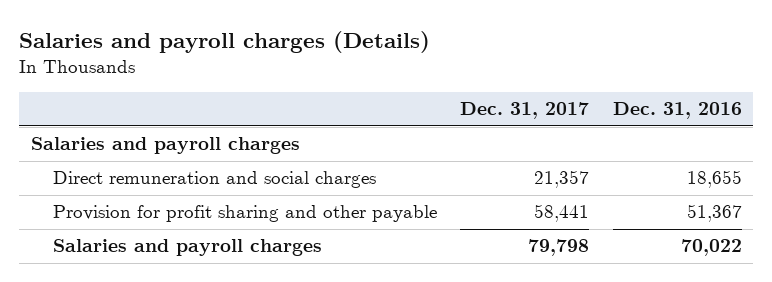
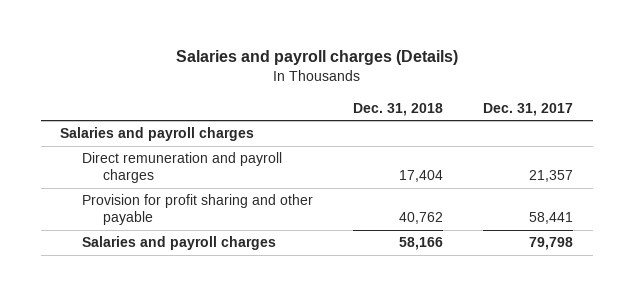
- | Dec. 31, 2017 | Dec. 31, 2016
+ | Dec. 31, 2018 | Dec. 31, 2017
- Direct remuneration and social charges | 21,357 | 18,655
+ Direct remuneration and payroll charges | 17,404 | 21,357

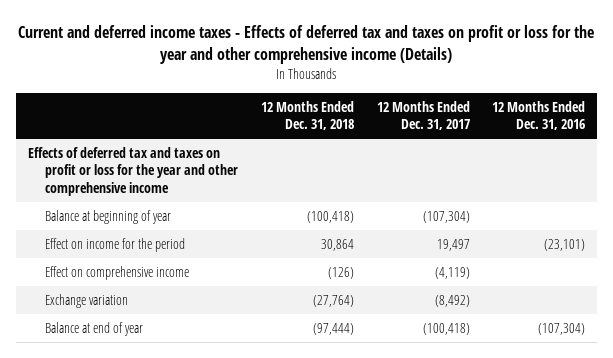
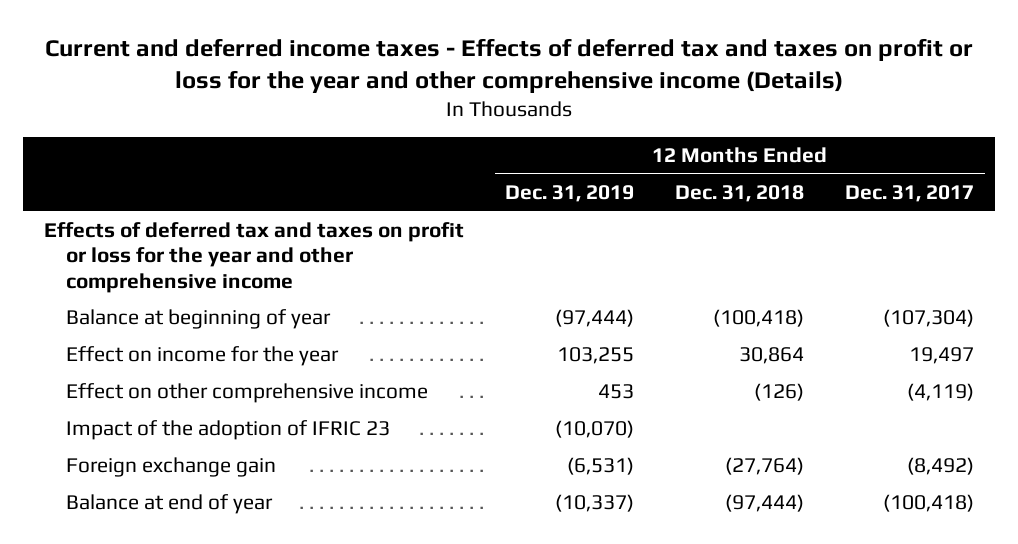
- | 12 Months Ended Dec. 31, 2018 | 12 Months Ended Dec. 31, 2017 | 12 Months Ended Dec. 31, 2016
+ | 12 Months Ended Dec. 31, 2019 | 12 Months Ended Dec. 31, 2018 | 12 Months Ended Dec. 31, 2017
- Effect on income for the period | 30,864 | 19,497 | (23,101)
- Effect on comprehensive income | (126) | (4,119) |
- Exchange variation | (27,764) | (8,492) |
+ Effect on income for the year | 103,255 | 30,864 | 19,497
+ Effect on other comprehensive income | 453 | (126) | (4,119)
+ Impact of the adoption of IFRIC 23 | (10,070) | |
+ Foreign exchange gain | (6,531) | (27,764) | (8,492)

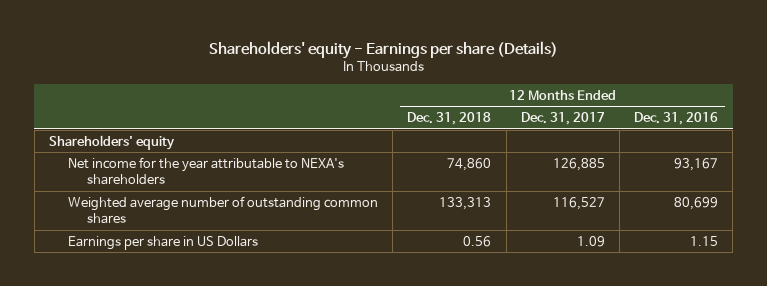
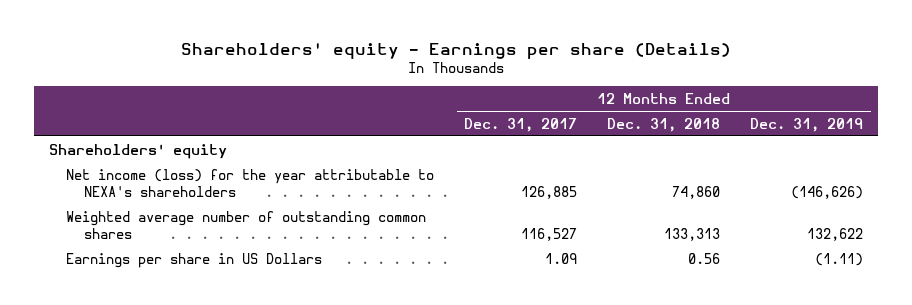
- | 12 Months Ended Dec. 31, 2018 | 12 Months Ended Dec. 31, 2017 | 12 Months Ended Dec. 31, 2016
+ | 12 Months Ended Dec. 31, 2017 | 12 Months Ended Dec. 31, 2018 | 12 Months Ended Dec. 31, 2019
- Net income for the year attributable to NEXA's shareholders | 74,860 | 126,885 | 93,167
+ Net income (loss) for the year attributable to NEXA's shareholders | 126,885 | 74,860 | (146,626)

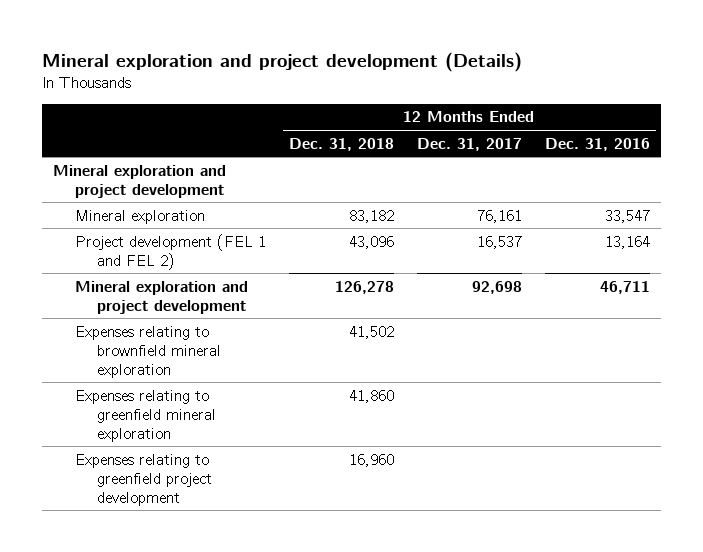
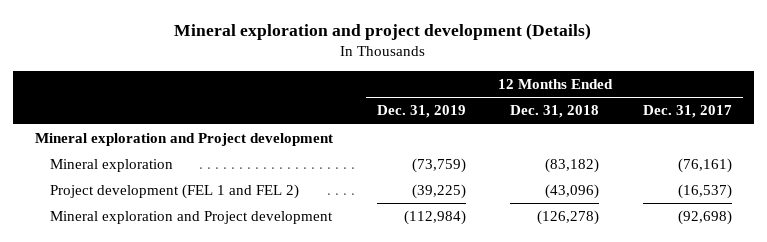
- | 12 Months Ended Dec. 31, 2018 | 12 Months Ended Dec. 31, 2017 | 12 Months Ended Dec. 31, 2016
+ | 12 Months Ended Dec. 31, 2019 | 12 Months Ended Dec. 31, 2018 | 12 Months Ended Dec. 31, 2017
- Mineral exploration and project development
- Mineral exploration | 83,182 | 76,161 | 33,547
- Project development (FEL 1 and FEL 2) | 43,096 | 16,537 | 13,164
- Mineral exploration and project development | 126,278 | 92,698 | 46,711
- Expenses relating to brownfield mineral exploration | 41,502 | |
- Expenses relating to greenfield mineral exploration | 41,860 | |
- Expenses relating to greenfield project development | 16,960 | |
+ Mineral exploration and Project development
+ Mineral exploration | (73,759) | (83,182) | (76,161)
+ Project development (FEL 1 and FEL 2) | (39,225) | (43,096) | (16,537)
+ Mineral exploration and Project development | (112,984) | (126,278) | (92,698)

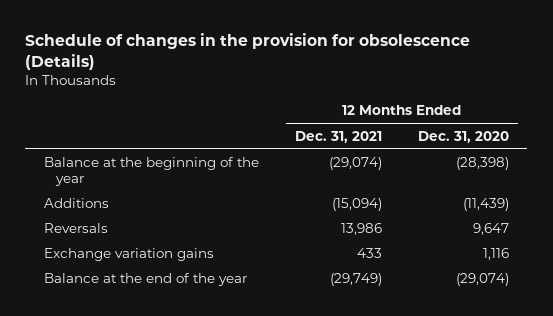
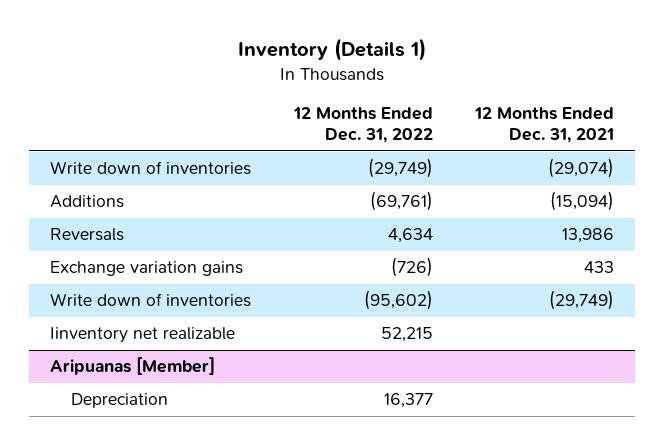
- Schedule of changes in the provision for obsolescence (Details)
+ Inventory (Details 1)
- | 12 Months Ended Dec. 31, 2021 | 12 Months Ended Dec. 31, 2020
+ | 12 Months Ended Dec. 31, 2022 | 12 Months Ended Dec. 31, 2021
- Balance at the beginning of the year | (29,074) | (28,398)
+ Write down of inventories | (29,749) | (29,074)
- Balance at the end of the year | (29,749) | (29,074)
+ Write down of inventories | (95,602) | (29,749)
+ Iinventory net realizable | 52,215 |
+ Aripuanas [Member]
+ Depreciation | 16,377 |

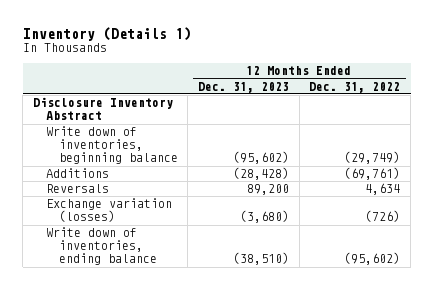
- | 12 Months Ended Dec. 31, 2022 | 12 Months Ended Dec. 31, 2021
+ | 12 Months Ended Dec. 31, 2023 | 12 Months Ended Dec. 31, 2022
- Write down of inventories | (29,749) | (29,074)
+ Disclosure Inventory Abstract
+ Write down of inventories, beginning balance | (95,602) | (29,749)
- Exchange variation gains | (726) | 433
- Write down of inventories | (95,602) | (29,749)
- Iinventory net realizable | 52,215 |
- Aripuanas [Member]
- Depreciation | 16,377 |
+ Exchange variation (losses) | (3,680) | (726)
+ Write down of inventories, ending balance | (38,510) | (95,602)

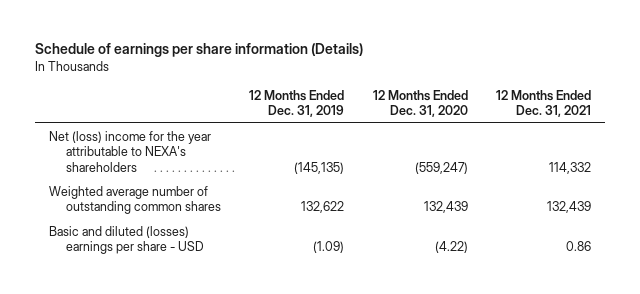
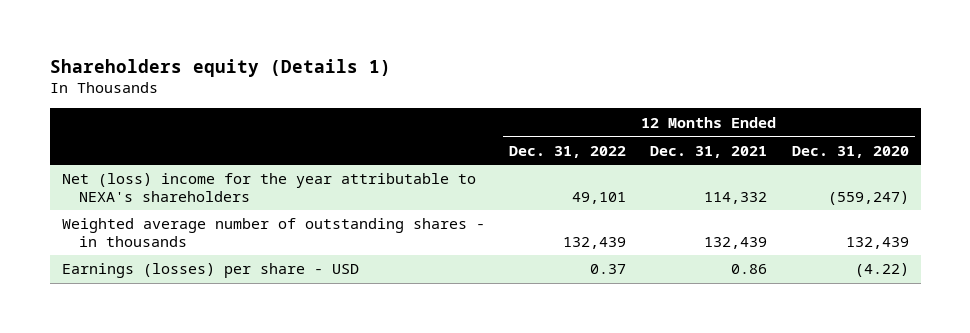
- Schedule of earnings per share information (Details)
+ Shareholders equity (Details 1)
- | 12 Months Ended Dec. 31, 2019 | 12 Months Ended Dec. 31, 2020 | 12 Months Ended Dec. 31, 2021
+ | 12 Months Ended Dec. 31, 2022 | 12 Months Ended Dec. 31, 2021 | 12 Months Ended Dec. 31, 2020
- Weighted average number of outstanding common shares | 132,622 | 132,439 | 132,439
- Basic and diluted (losses) earnings per share - USD | (1.09) | (4.22) | 0.86
+ Weighted average number of outstanding shares - in thousands | 132,439 | 132,439 | 132,439
+ Earnings (losses) per share - USD | 0.37 | 0.86 | (4.22)

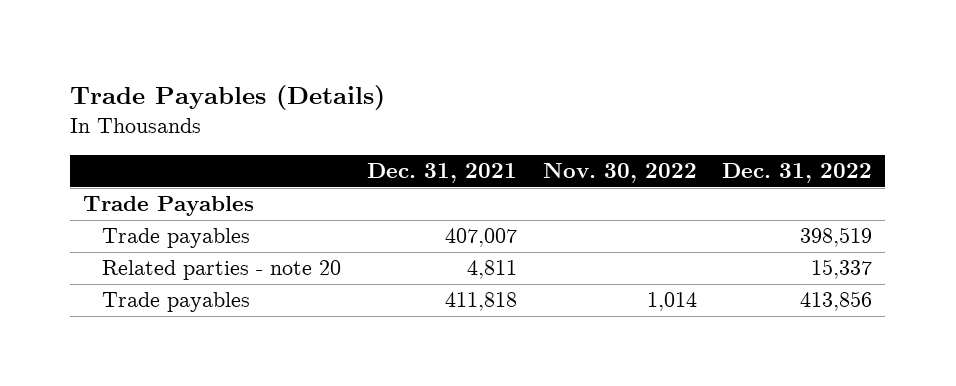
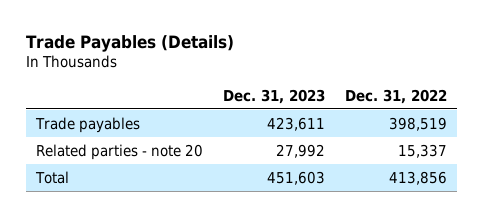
- | Dec. 31, 2021 | Nov. 30, 2022 | Dec. 31, 2022
+ | Dec. 31, 2023 | Dec. 31, 2022
- Trade Payables
- Trade payables | 411,818 | 1,014 | 413,856
+ Total | 451,603 | 413,856

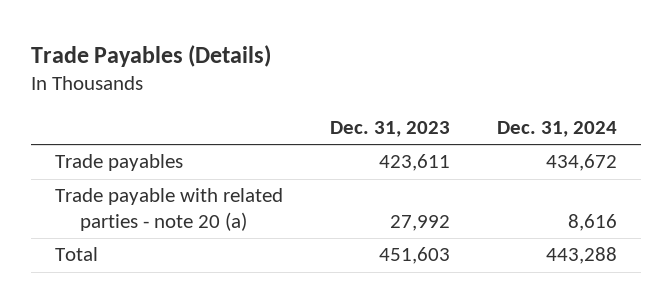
- | Dec. 31, 2023 | Dec. 31, 2022
+ | Dec. 31, 2023 | Dec. 31, 2024
- Related parties - note 20 | 27,992 | 15,337
+ Trade payable with related parties - note 20 (a) | 27,992 | 8,616

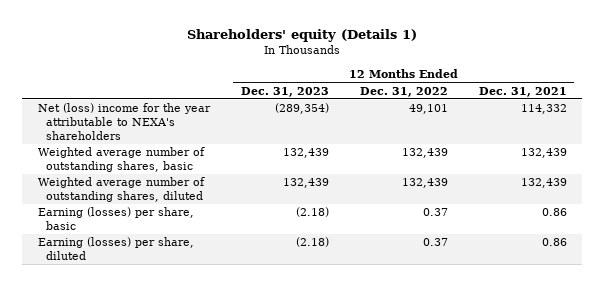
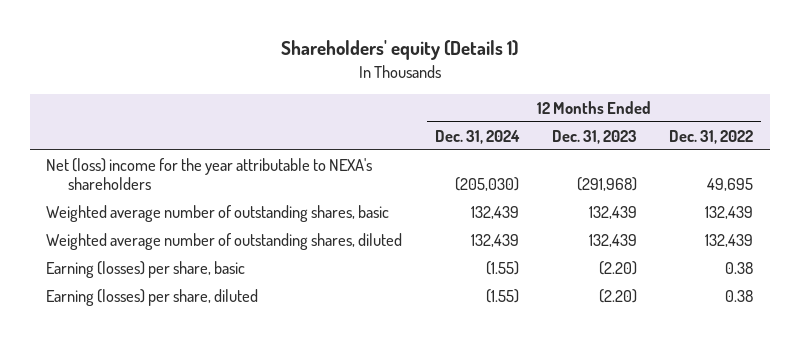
- | 12 Months Ended Dec. 31, 2023 | 12 Months Ended Dec. 31, 2022 | 12 Months Ended Dec. 31, 2021
+ | 12 Months Ended Dec. 31, 2024 | 12 Months Ended Dec. 31, 2023 | 12 Months Ended Dec. 31, 2022
- Net (loss) income for the year attributable to NEXA's shareholders | (289,354) | 49,101 | 114,332
+ Net (loss) income for the year attributable to NEXA's shareholders | (205,030) | (291,968) | 49,695
- Earning (losses) per share, basic | (2.18) | 0.37 | 0.86
- Earning (losses) per share, diluted | (2.18) | 0.37 | 0.86
+ Earning (losses) per share, basic | (1.55) | (2.20) | 0.38
+ Earning (losses) per share, diluted | (1.55) | (2.20) | 0.38

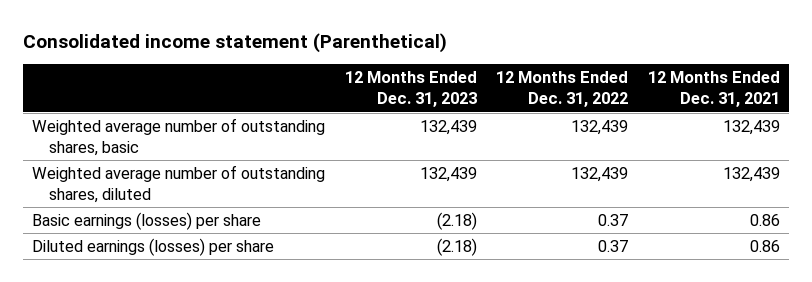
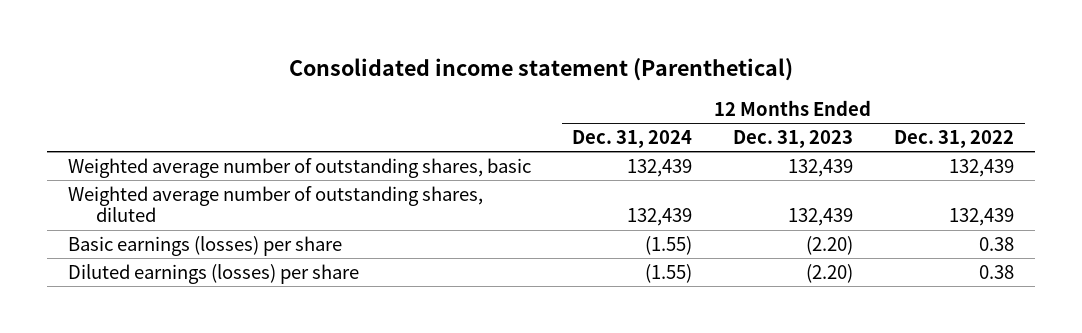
- | 12 Months Ended Dec. 31, 2023 | 12 Months Ended Dec. 31, 2022 | 12 Months Ended Dec. 31, 2021
+ | 12 Months Ended Dec. 31, 2024 | 12 Months Ended Dec. 31, 2023 | 12 Months Ended Dec. 31, 2022
- Basic earnings (losses) per share | (2.18) | 0.37 | 0.86
- Diluted earnings (losses) per share | (2.18) | 0.37 | 0.86
+ Basic earnings (losses) per share | (1.55) | (2.20) | 0.38
+ Diluted earnings (losses) per share | (1.55) | (2.20) | 0.38

